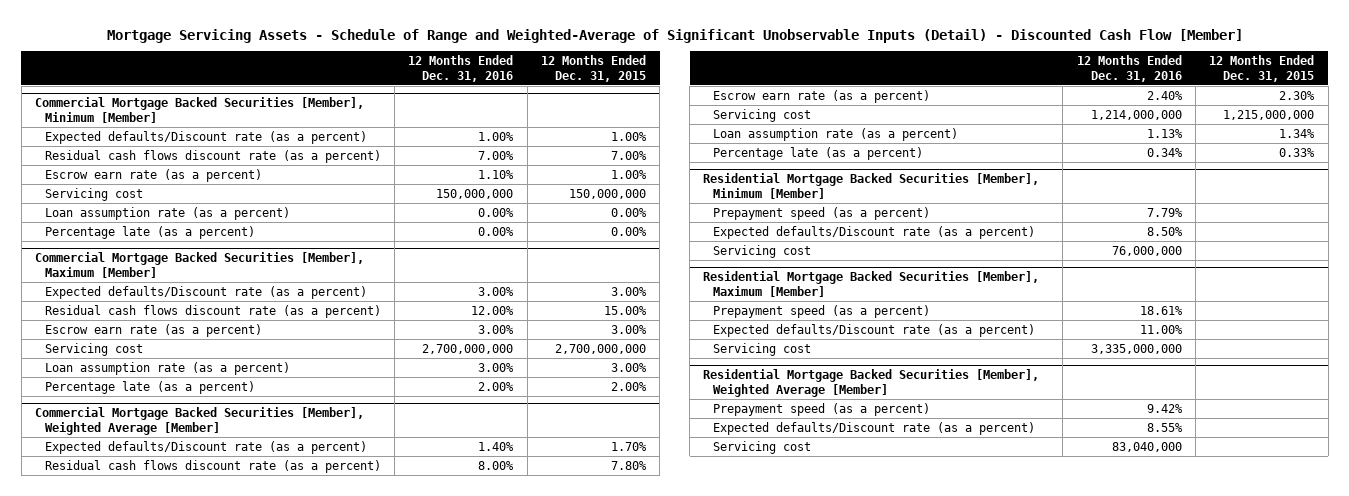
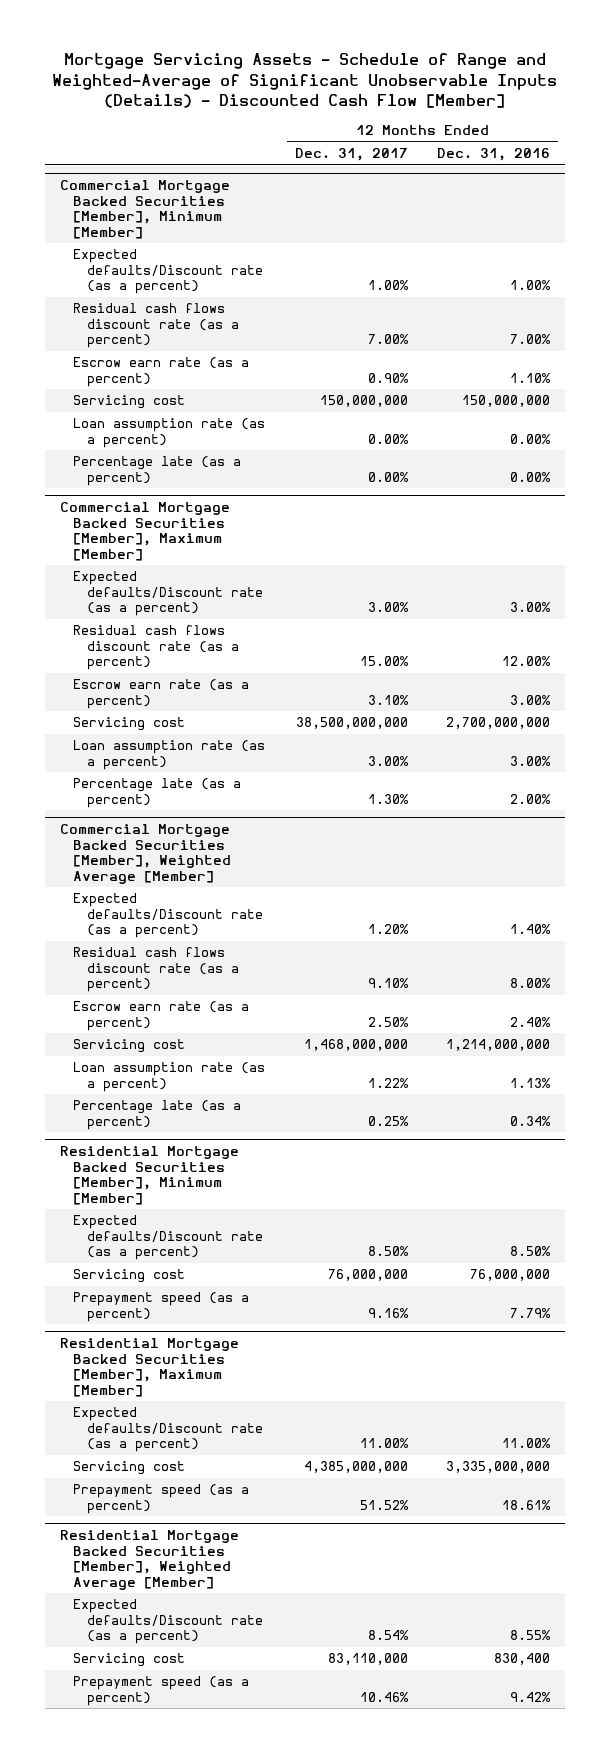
- Mortgage Servicing Assets - Schedule of Range and Weighted-Average of Significant Unobservable Inputs (Detail) - Discounted Cash Flow [Member]
+ Mortgage Servicing Assets - Schedule of Range and Weighted-Average of Significant Unobservable Inputs (Details) - Discounted Cash Flow [Member]
- | 12 Months Ended Dec. 31, 2016 | 12 Months Ended Dec. 31, 2015
+ | 12 Months Ended Dec. 31, 2017 | 12 Months Ended Dec. 31, 2016
@ Residential Mortgage Backed Securities [Member], Minimum [Member]
moved down: Prepayment speed (as a percent) | 9.16% | 7.79%
@ Residential Mortgage Backed Securities [Member], Maximum [Member]
moved down: Prepayment speed (as a percent) | 51.52% | 18.61%
@ Residential Mortgage Backed Securities [Member], Weighted Average [Member]
- Servicing cost | 83,040,000 |
+ Servicing cost | 83,110,000 | 830,400
moved down: Prepayment speed (as a percent) | 10.46% | 9.42%

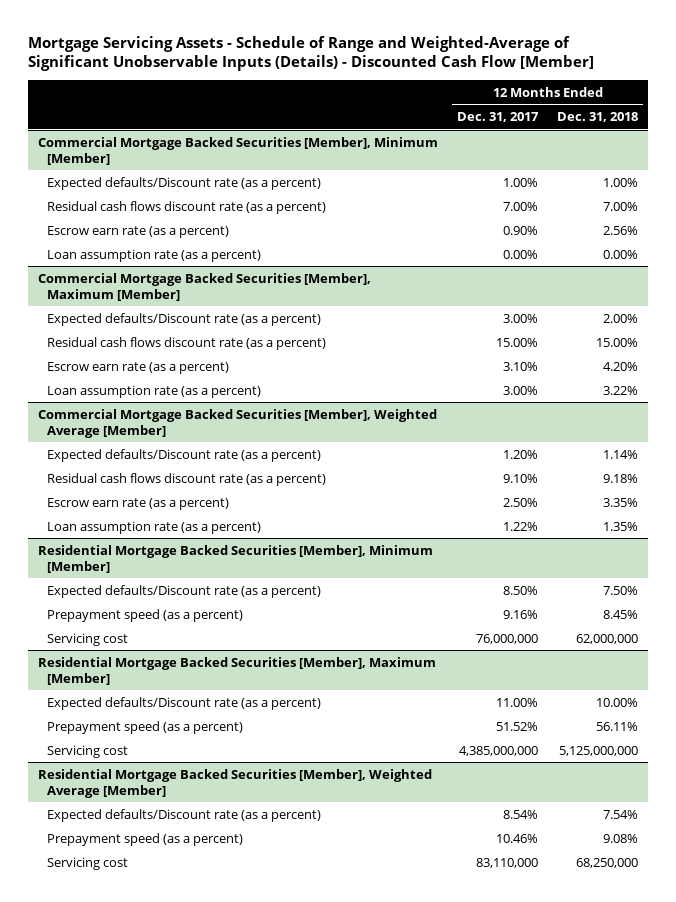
- | 12 Months Ended Dec. 31, 2017 | 12 Months Ended Dec. 31, 2016
+ | 12 Months Ended Dec. 31, 2017 | 12 Months Ended Dec. 31, 2018
@ Commercial Mortgage Backed Securities [Member], Minimum [Member]
- Servicing cost | 150,000,000 | 150,000,000
- Percentage late (as a percent) | 0.00% | 0.00%
@ Commercial Mortgage Backed Securities [Member], Maximum [Member]
- Servicing cost | 38,500,000,000 | 2,700,000,000
- Percentage late (as a percent) | 1.30% | 2.00%
@ Commercial Mortgage Backed Securities [Member], Weighted Average [Member]
- Servicing cost | 1,468,000,000 | 1,214,000,000
- Percentage late (as a percent) | 0.25% | 0.34%
@ Residential Mortgage Backed Securities [Member], Minimum [Member]
moved down: Servicing cost | 76,000,000 | 62,000,000
@ Residential Mortgage Backed Securities [Member], Maximum [Member]
moved down: Servicing cost | 4,385,000,000 | 5,125,000,000
@ Residential Mortgage Backed Securities [Member], Weighted Average [Member]
moved down: Servicing cost | 83,110,000 | 68,250,000

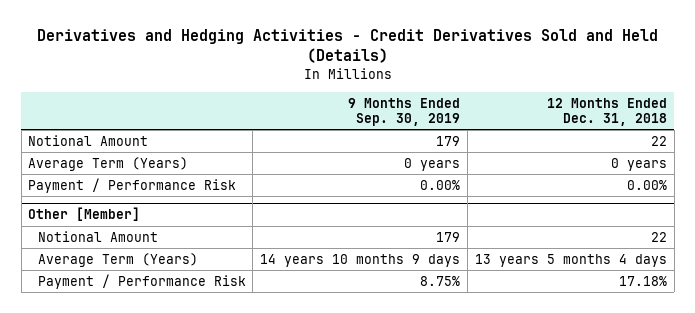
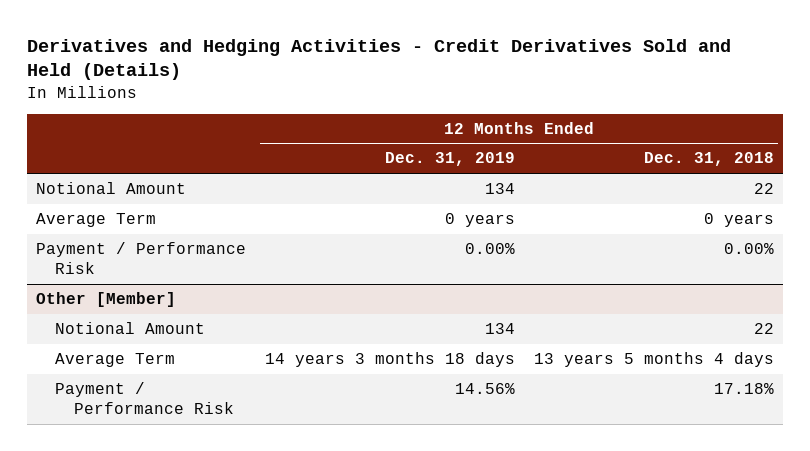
- | 9 Months Ended Sep. 30, 2019 | 12 Months Ended Dec. 31, 2018
+ | 12 Months Ended Dec. 31, 2019 | 12 Months Ended Dec. 31, 2018
- Average Term (Years) | 0 years | 0 years
+ Average Term | 0 years | 0 years
@ Other [Member]
- Average Term (Years) | 14 years 10 months 9 days | 13 years 5 months 4 days
+ Average Term | 14 years 3 months 18 days | 13 years 5 months 4 days

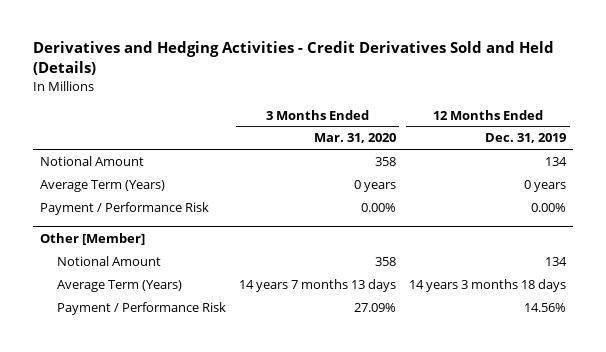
- | 12 Months Ended Dec. 31, 2019 | 12 Months Ended Dec. 31, 2018
+ | 3 Months Ended Mar. 31, 2020 | 12 Months Ended Dec. 31, 2019
- Average Term | 0 years | 0 years
+ Average Term (Years) | 0 years | 0 years
@ Other [Member]
- Average Term | 14 years 3 months 18 days | 13 years 5 months 4 days
+ Average Term (Years) | 14 years 7 months 13 days | 14 years 3 months 18 days

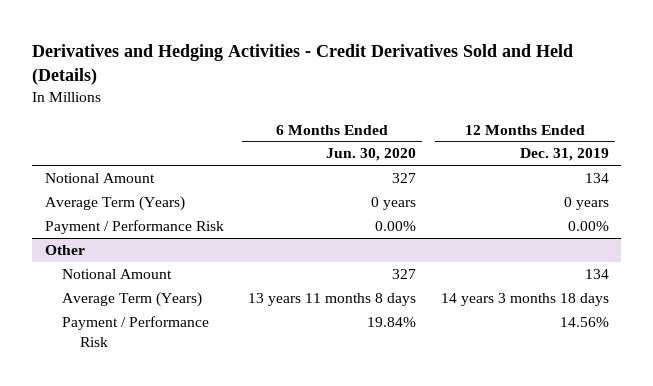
- | 3 Months Ended Mar. 31, 2020 | 12 Months Ended Dec. 31, 2019
+ | 6 Months Ended Jun. 30, 2020 | 12 Months Ended Dec. 31, 2019
- Other [Member]
+ Other

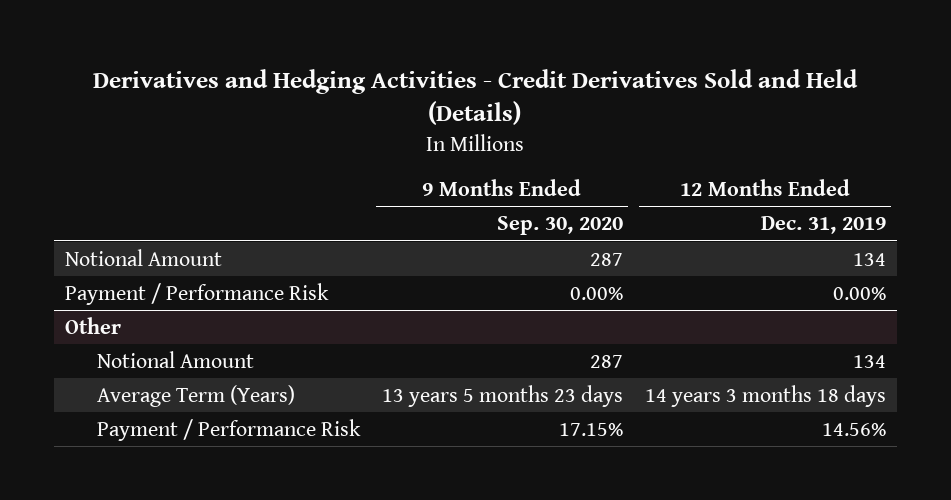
- | 6 Months Ended Jun. 30, 2020 | 12 Months Ended Dec. 31, 2019
+ | 9 Months Ended Sep. 30, 2020 | 12 Months Ended Dec. 31, 2019
- Average Term (Years) | 0 years | 0 years

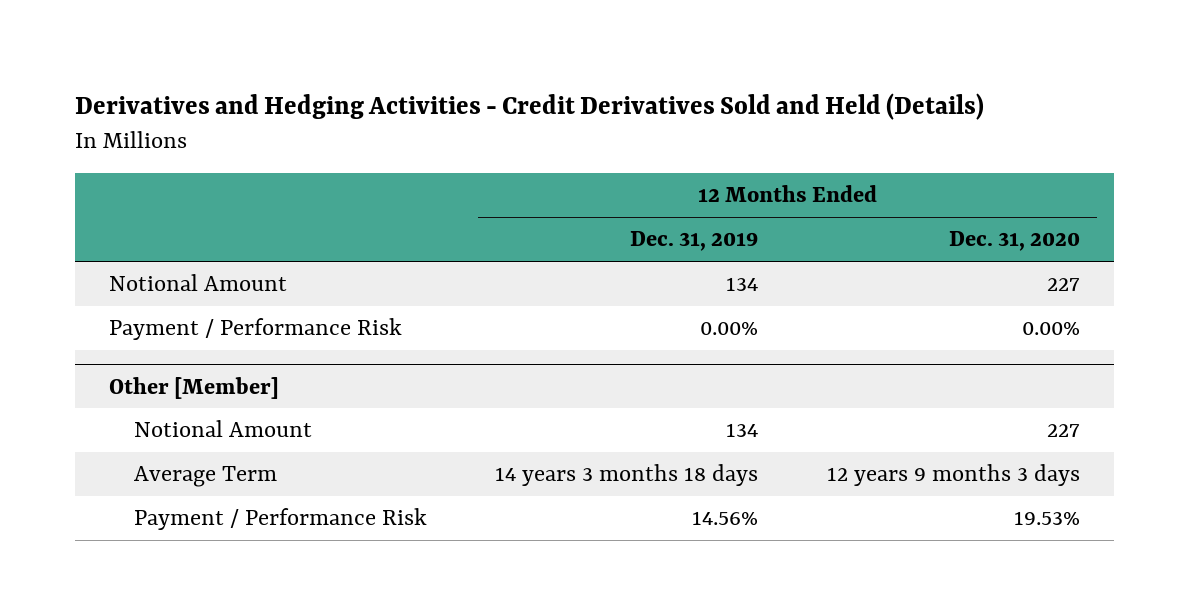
- | 9 Months Ended Sep. 30, 2020 | 12 Months Ended Dec. 31, 2019
+ | 12 Months Ended Dec. 31, 2019 | 12 Months Ended Dec. 31, 2020
- Other
+ Other [Member]
- Average Term (Years) | 13 years 5 months 23 days | 14 years 3 months 18 days
+ Average Term | 14 years 3 months 18 days | 12 years 9 months 3 days

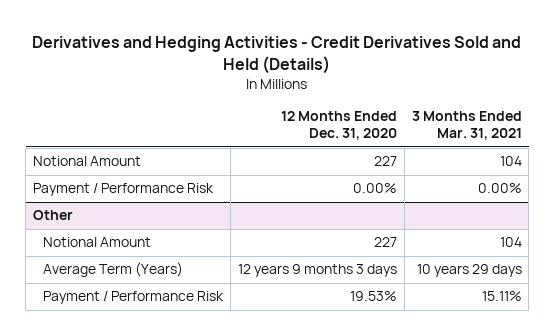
- | 12 Months Ended Dec. 31, 2019 | 12 Months Ended Dec. 31, 2020
+ | 12 Months Ended Dec. 31, 2020 | 3 Months Ended Mar. 31, 2021
- Other [Member]
+ Other
- Average Term | 14 years 3 months 18 days | 12 years 9 months 3 days
+ Average Term (Years) | 12 years 9 months 3 days | 10 years 29 days

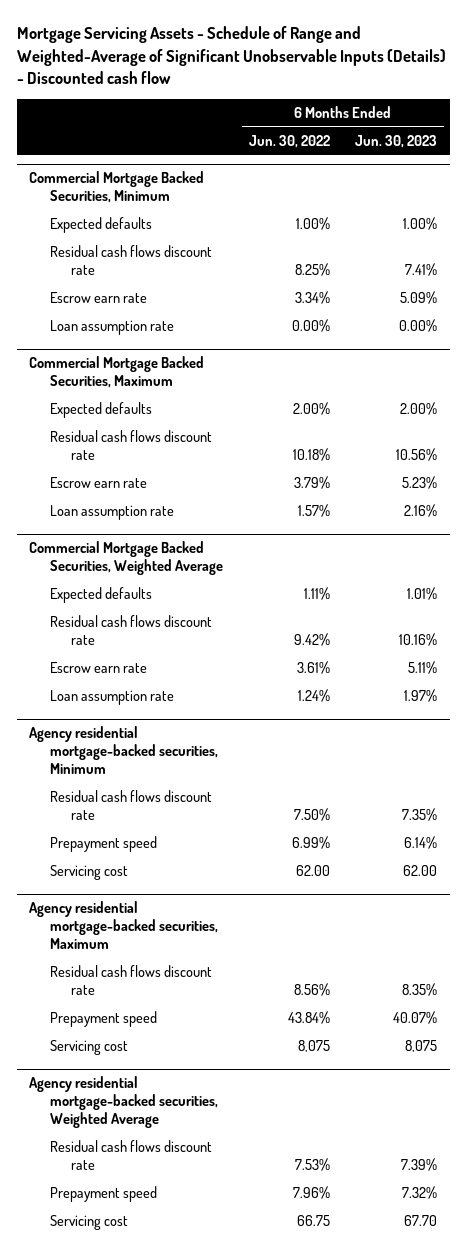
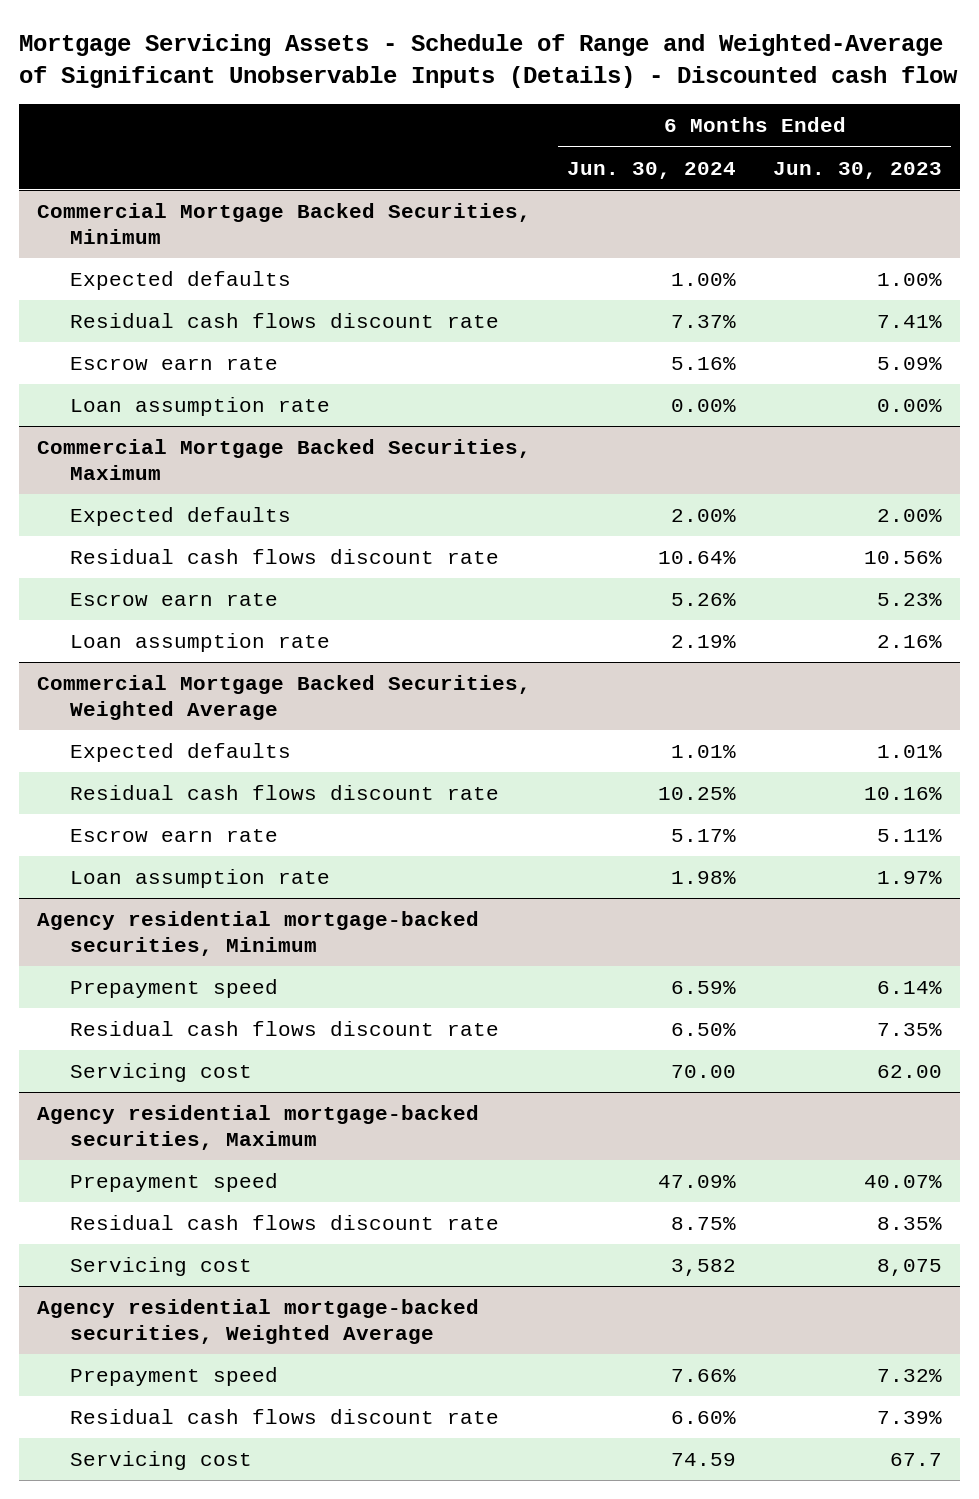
- | 6 Months Ended Jun. 30, 2022 | 6 Months Ended Jun. 30, 2023
+ | 6 Months Ended Jun. 30, 2024 | 6 Months Ended Jun. 30, 2023
@ Agency residential mortgage-backed securities, Minimum
moved down: Residual cash flows discount rate | 6.50% | 7.35%
@ Agency residential mortgage-backed securities, Maximum
moved down: Residual cash flows discount rate | 8.75% | 8.35%
@ Agency residential mortgage-backed securities, Weighted Average
- Servicing cost | 66.75 | 67.70
moved down: Residual cash flows discount rate | 6.60% | 7.39%
+ Servicing cost | 74.59 | 67.7

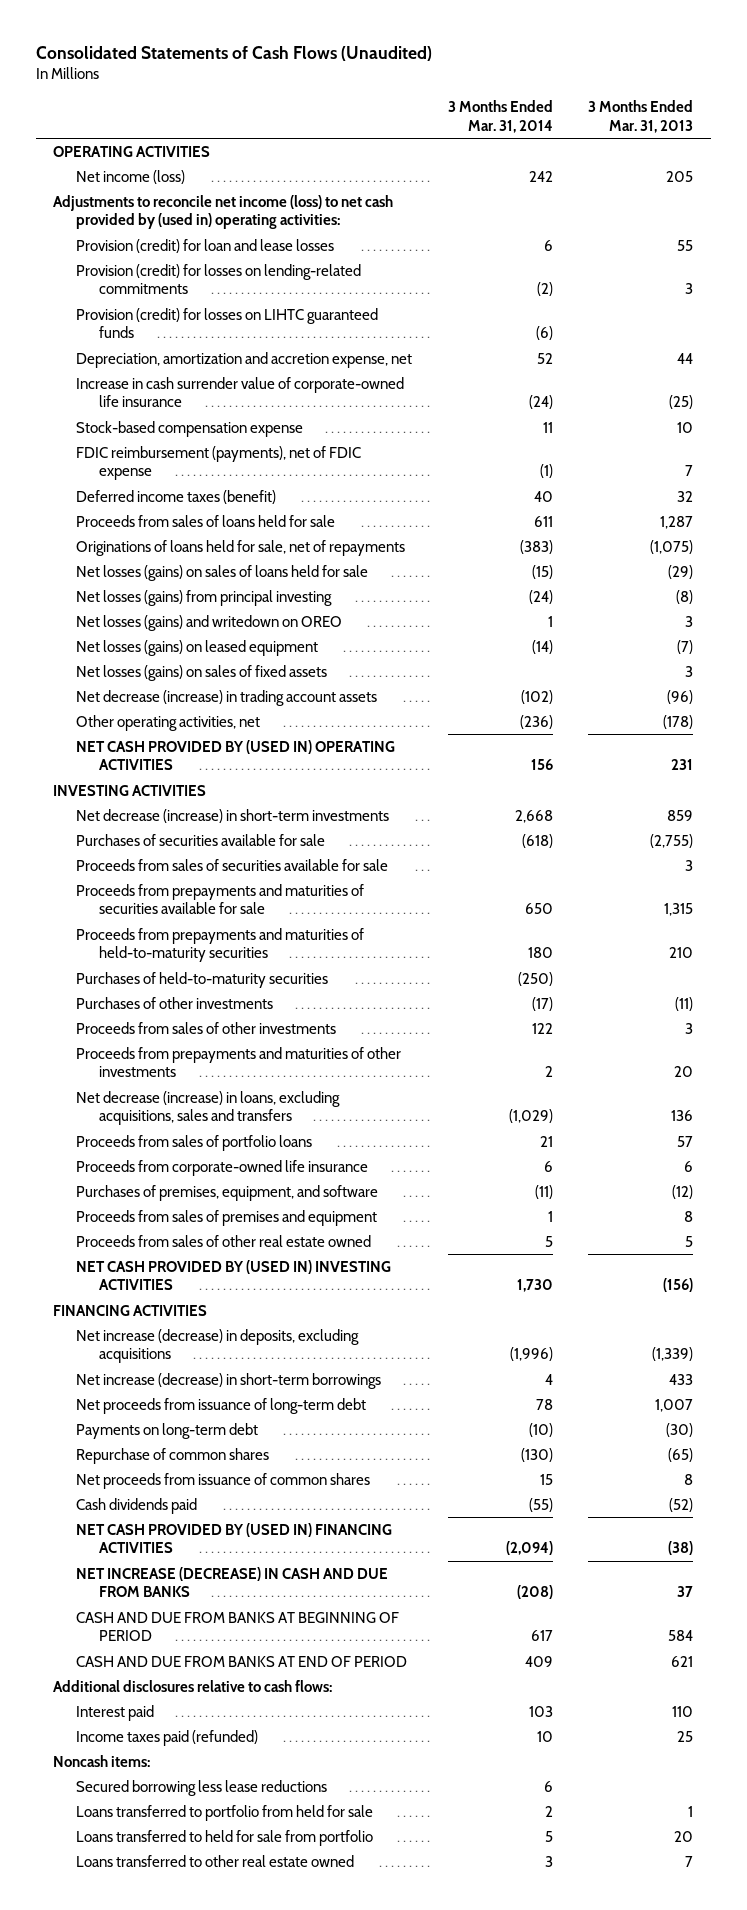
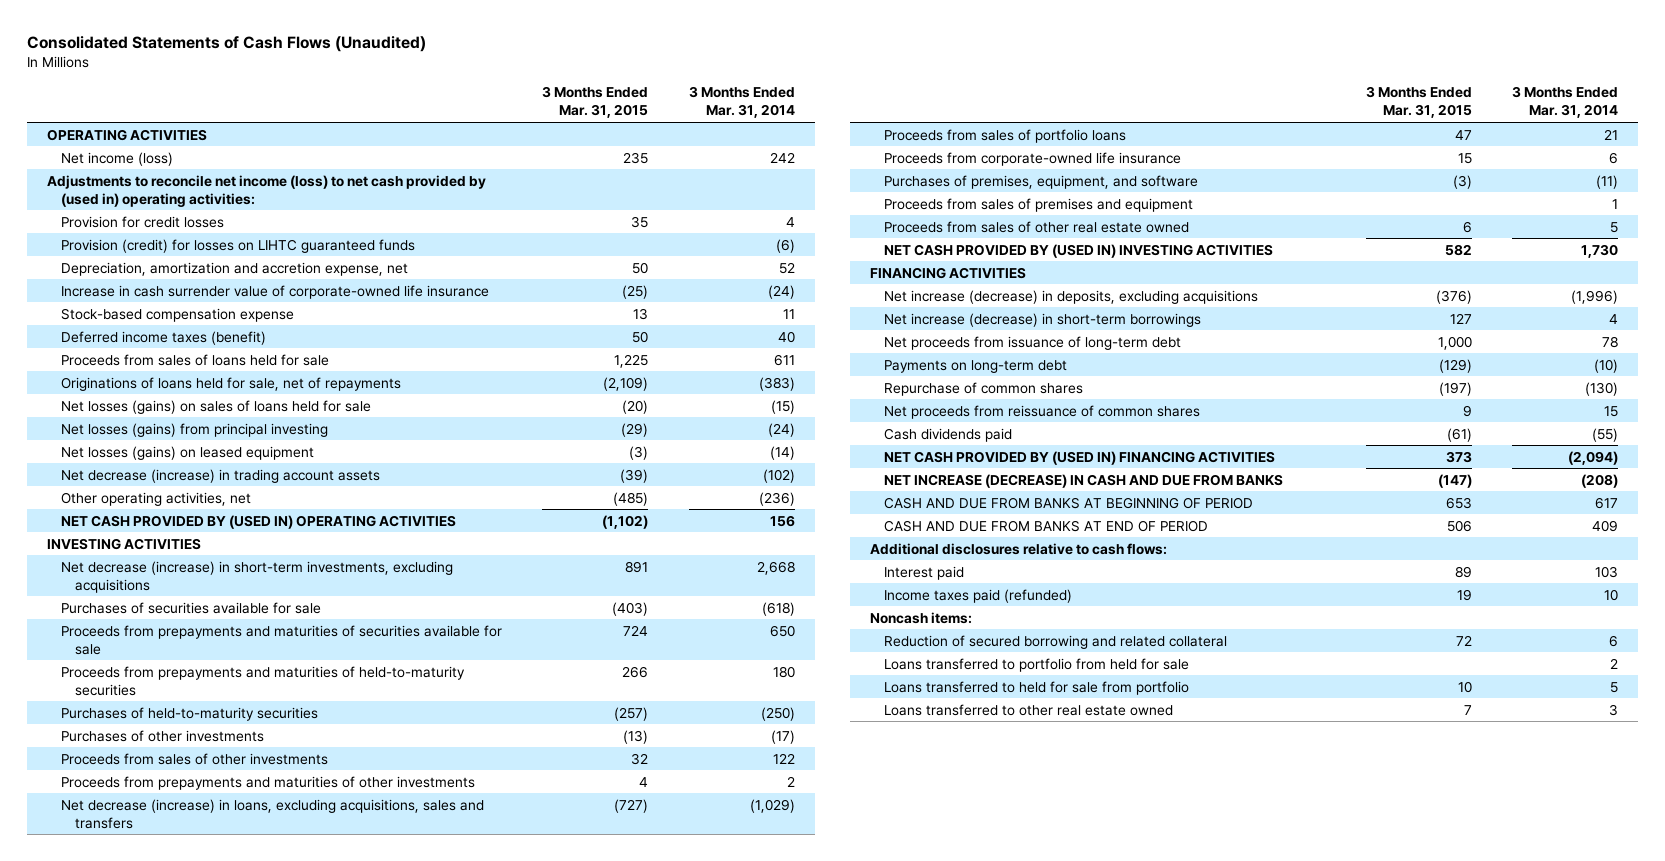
- | 3 Months Ended Mar. 31, 2014 | 3 Months Ended Mar. 31, 2013
+ | 3 Months Ended Mar. 31, 2015 | 3 Months Ended Mar. 31, 2014
- Provision (credit) for loan and lease losses | 6 | 55
- Provision (credit) for losses on lending-related commitments | (2) | 3
+ Provision for credit losses | 35 | 4
- FDIC reimbursement (payments), net of FDIC expense | (1) | 7
- Net losses (gains) and writedown on OREO | 1 | 3
- Net losses (gains) on sales of fixed assets | | 3
- Net decrease (increase) in short-term investments | 2,668 | 859
+ Net decrease (increase) in short-term investments, excluding acquisitions | 891 | 2,668
- Proceeds from sales of securities available for sale | | 3
- Net proceeds from issuance of common shares | 15 | 8
+ Net proceeds from reissuance of common shares | 9 | 15
- Secured borrowing less lease reductions | 6 |
+ Reduction of secured borrowing and related collateral | 72 | 6

